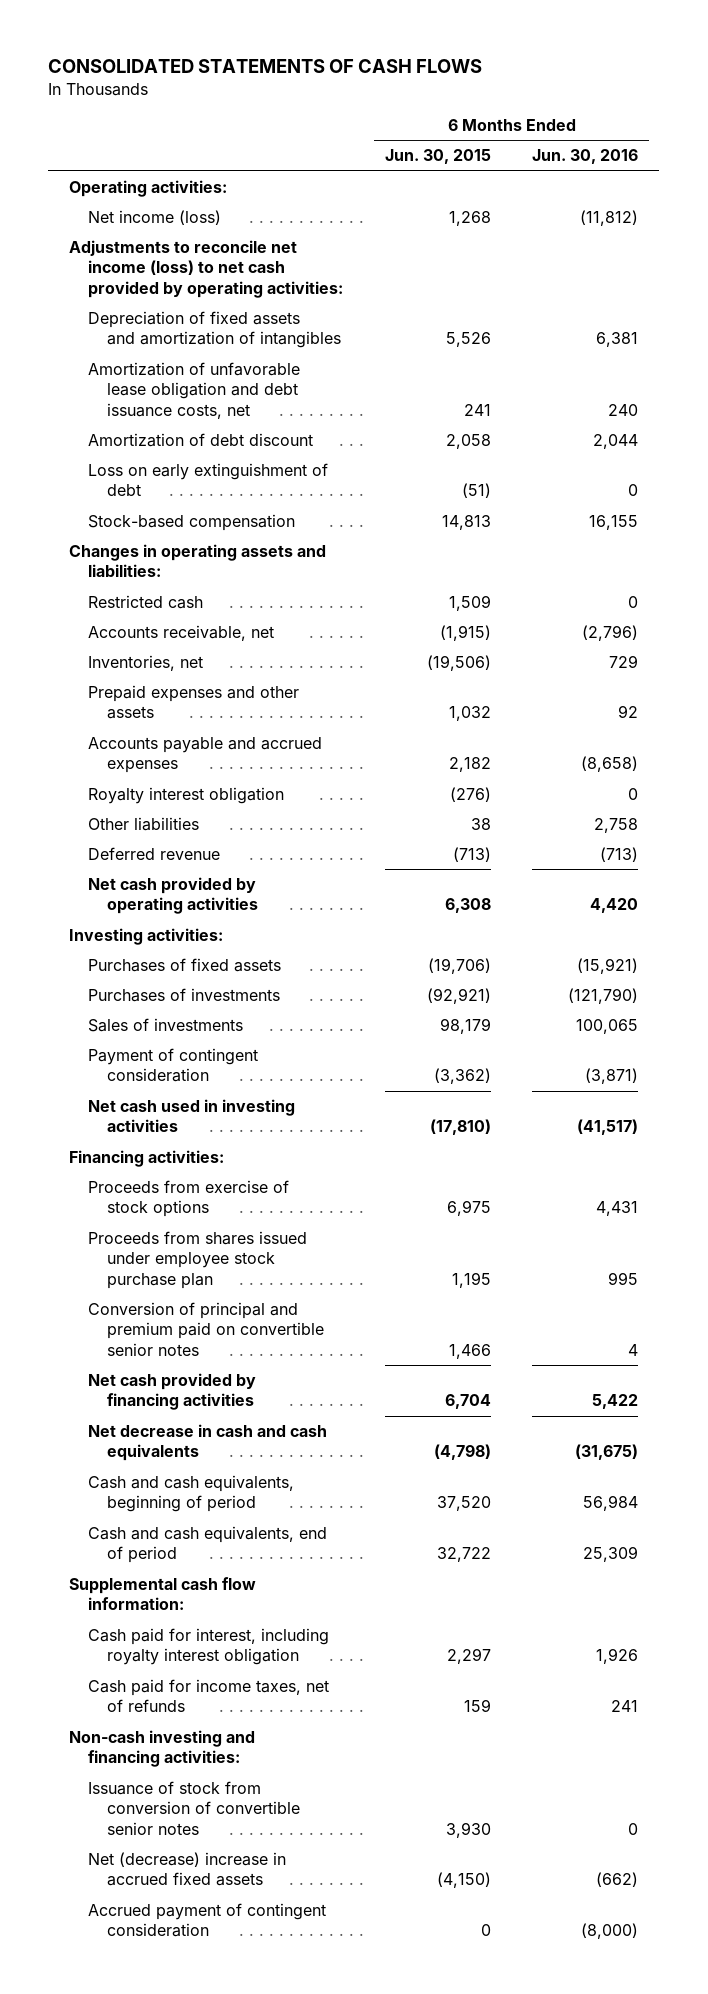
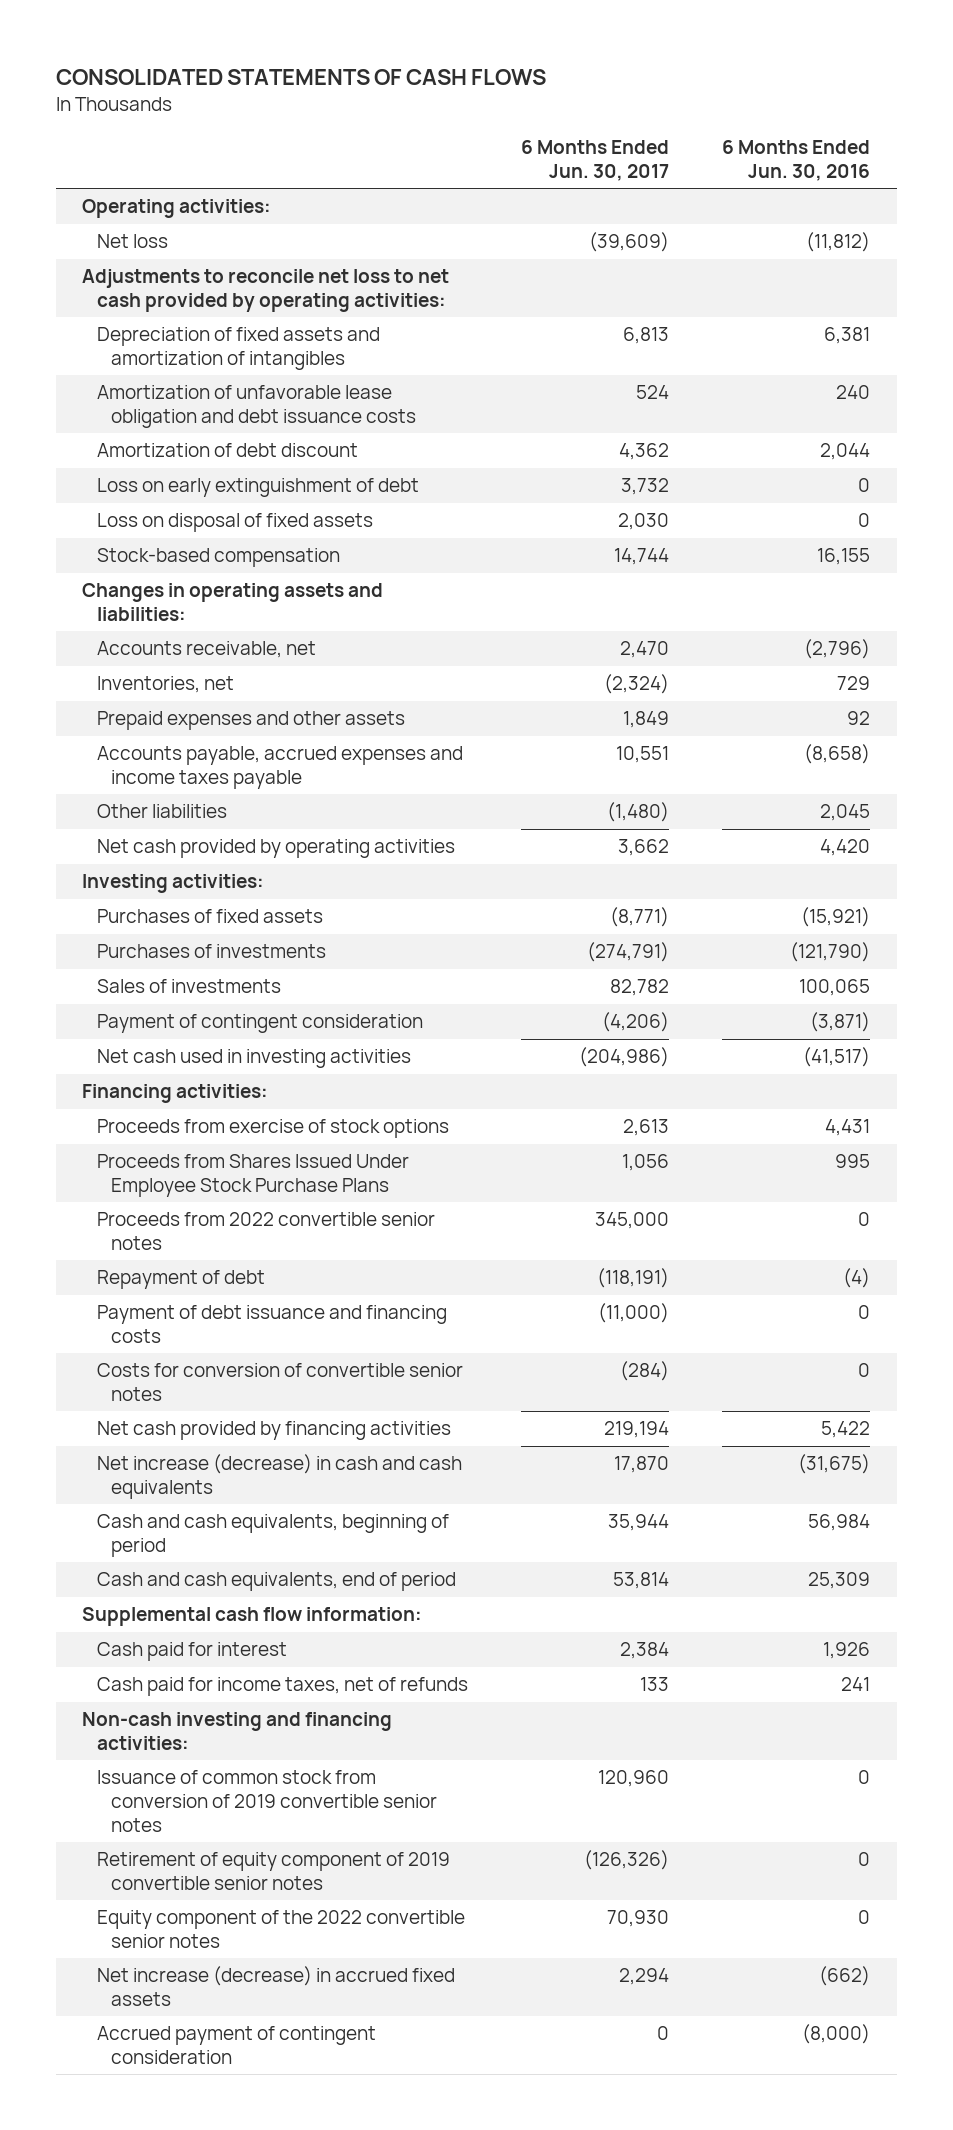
- | 6 Months Ended Jun. 30, 2015 | 6 Months Ended Jun. 30, 2016
+ | 6 Months Ended Jun. 30, 2017 | 6 Months Ended Jun. 30, 2016
- Net income (loss) | 1,268 | (11,812)
- Adjustments to reconcile net income (loss) to net cash provided by operating activities:
+ Net loss | (39,609) | (11,812)
+ Adjustments to reconcile net loss to net cash provided by operating activities:
- Amortization of unfavorable lease obligation and debt issuance costs, net | 241 | 240
+ Amortization of unfavorable lease obligation and debt issuance costs | 524 | 240
+ Loss on disposal of fixed assets | 2,030 | 0
- Restricted cash | 1,509 | 0
- Accounts payable and accrued expenses | 2,182 | (8,658)
- Royalty interest obligation | (276) | 0
- Other liabilities | 38 | 2,758
- Deferred revenue | (713) | (713)
+ Accounts payable, accrued expenses and income taxes payable | 10,551 | (8,658)
+ Other liabilities | (1,480) | 2,045
- Proceeds from shares issued under employee stock purchase plan | 1,195 | 995
- Conversion of principal and premium paid on convertible senior notes | 1,466 | 4
+ Proceeds from Shares Issued Under Employee Stock Purchase Plans | 1,056 | 995
+ Proceeds from 2022 convertible senior notes | 345,000 | 0
+ Repayment of debt | (118,191) | (4)
+ Payment of debt issuance and financing costs | (11,000) | 0
+ Costs for conversion of convertible senior notes | (284) | 0
- Net decrease in cash and cash equivalents | (4,798) | (31,675)
+ Net increase (decrease) in cash and cash equivalents | 17,870 | (31,675)
- Cash paid for interest, including royalty interest obligation | 2,297 | 1,926
+ Cash paid for interest | 2,384 | 1,926
- Issuance of stock from conversion of convertible senior notes | 3,930 | 0
- Net (decrease) increase in accrued fixed assets | (4,150) | (662)
+ Issuance of common stock from conversion of 2019 convertible senior notes | 120,960 | 0
+ Retirement of equity component of 2019 convertible senior notes | (126,326) | 0
+ Equity component of the 2022 convertible senior notes | 70,930 | 0
+ Net increase (decrease) in accrued fixed assets | 2,294 | (662)

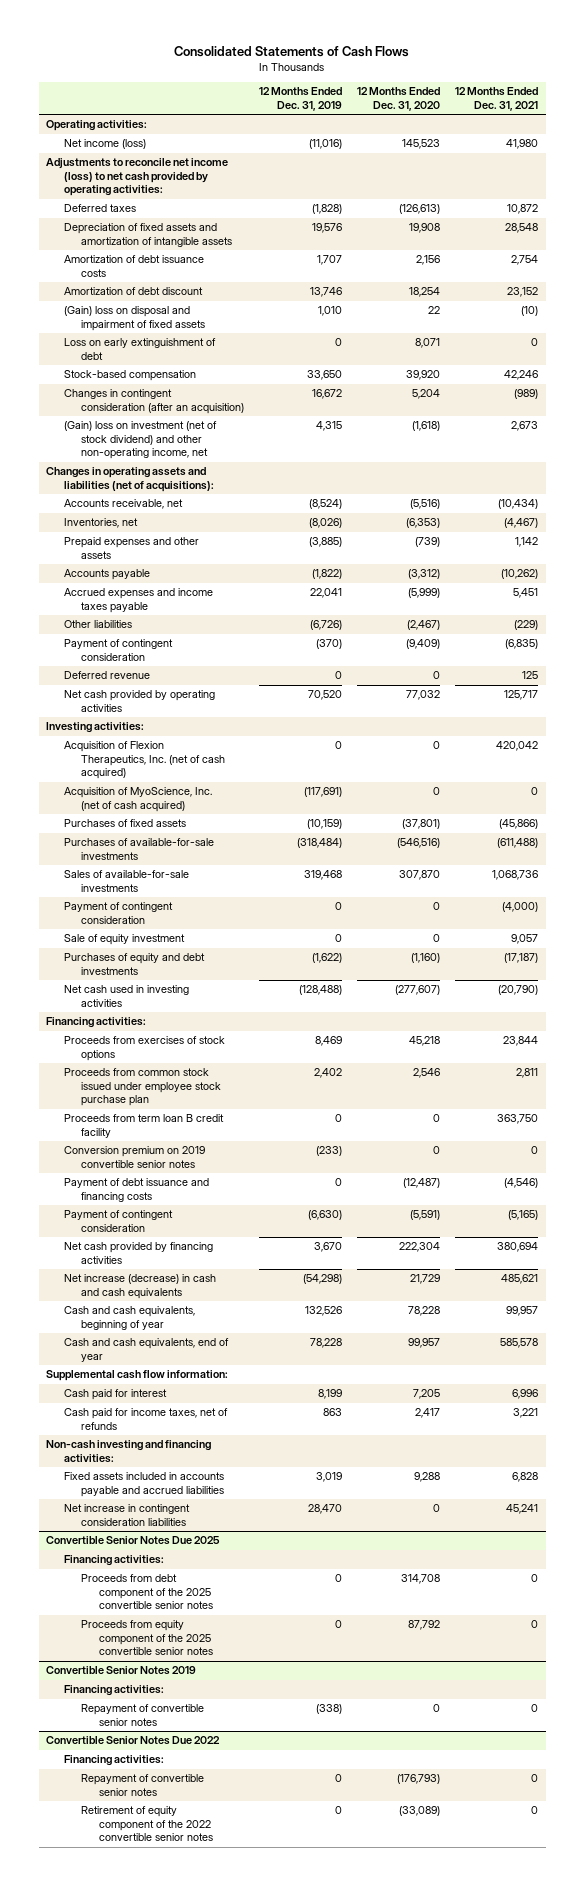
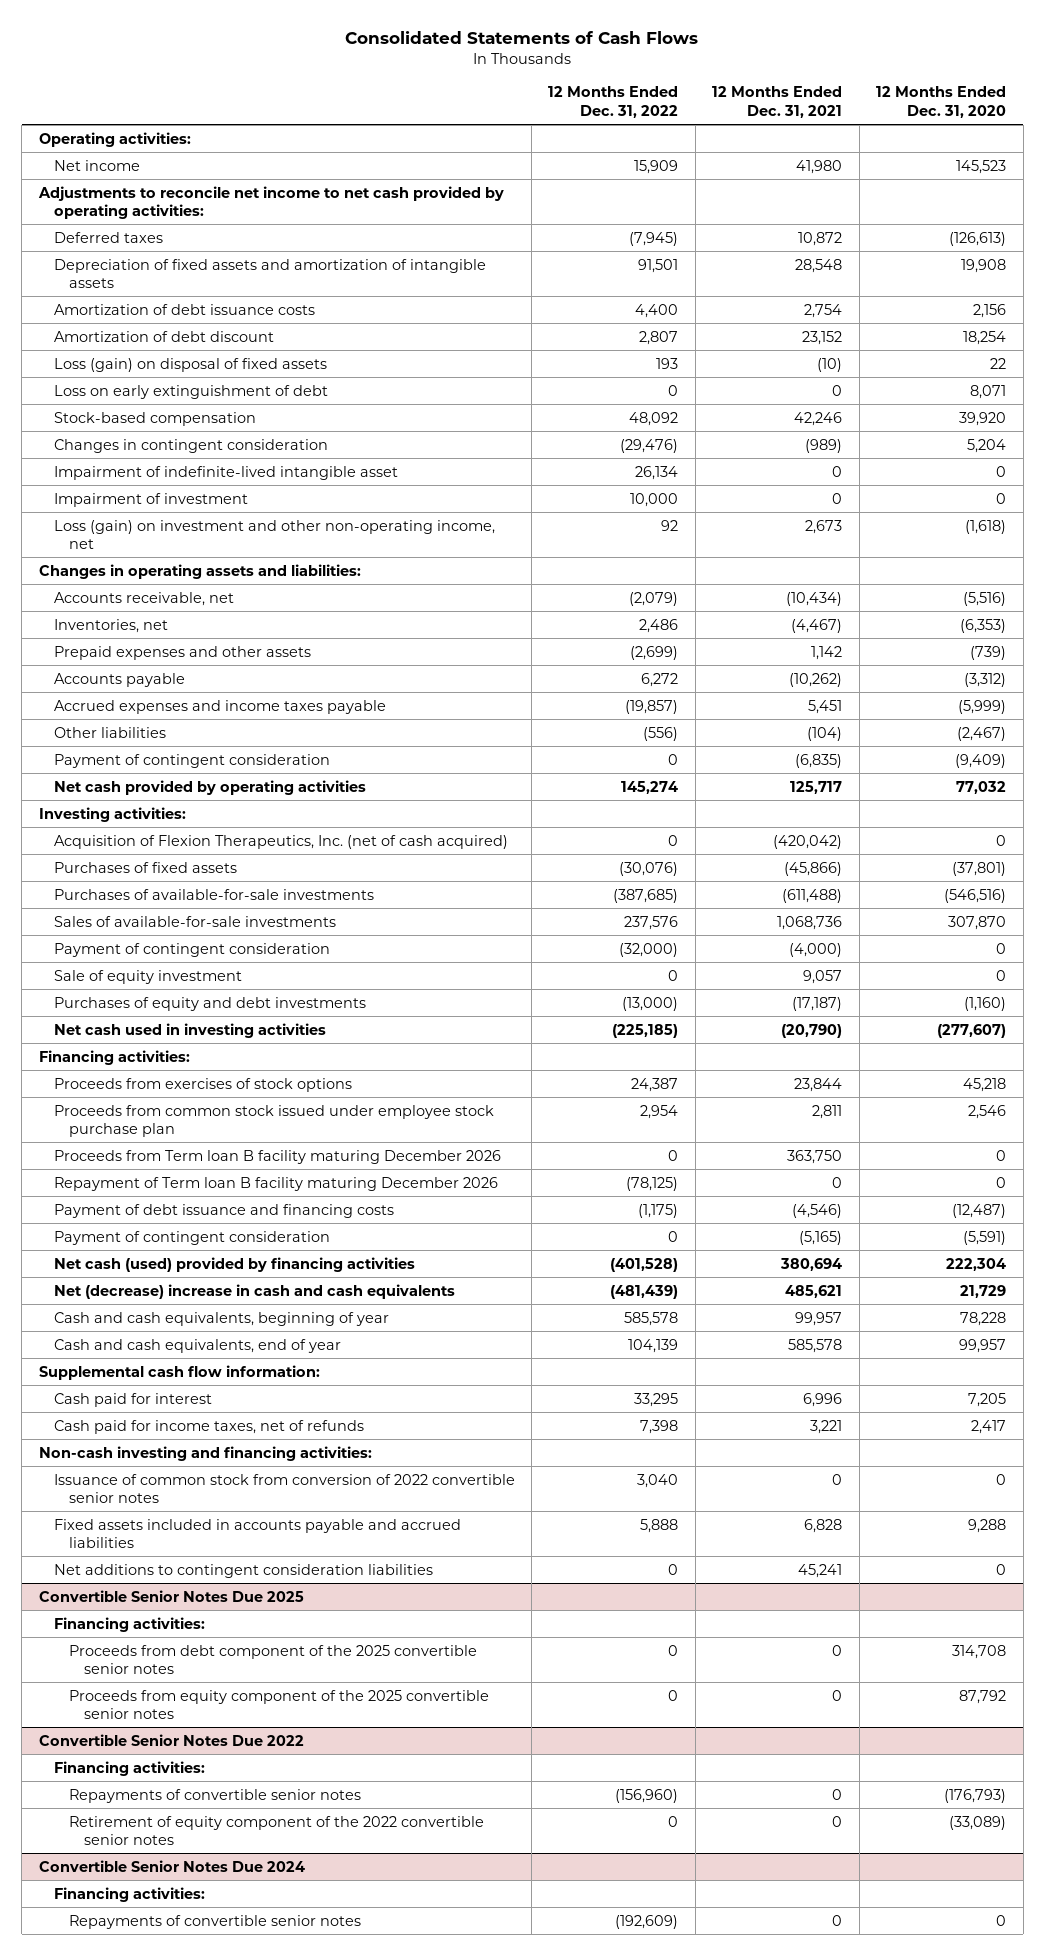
- | 12 Months Ended Dec. 31, 2019 | 12 Months Ended Dec. 31, 2020 | 12 Months Ended Dec. 31, 2021
+ | 12 Months Ended Dec. 31, 2022 | 12 Months Ended Dec. 31, 2021 | 12 Months Ended Dec. 31, 2020
- Net income (loss) | (11,016) | 145,523 | 41,980
- Adjustments to reconcile net income (loss) to net cash provided by operating activities:
+ Net income | 15,909 | 41,980 | 145,523
+ Adjustments to reconcile net income to net cash provided by operating activities:
- (Gain) loss on disposal and impairment of fixed assets | 1,010 | 22 | (10)
+ Loss (gain) on disposal of fixed assets | 193 | (10) | 22
- Changes in contingent consideration (after an acquisition) | 16,672 | 5,204 | (989)
- (Gain) loss on investment (net of stock dividend) and other non-operating income, net | 4,315 | (1,618) | 2,673
- Changes in operating assets and liabilities (net of acquisitions):
+ Changes in contingent consideration | (29,476) | (989) | 5,204
+ Impairment of indefinite-lived intangible asset | 26,134 | 0 | 0
+ Impairment of investment | 10,000 | 0 | 0
+ Loss (gain) on investment and other non-operating income, net | 92 | 2,673 | (1,618)
+ Changes in operating assets and liabilities:
- Other liabilities | (6,726) | (2,467) | (229)
+ Other liabilities | (556) | (104) | (2,467)
- Deferred revenue | 0 | 0 | 125
- Acquisition of Flexion Therapeutics, Inc. (net of cash acquired) | 0 | 0 | 420,042
- Acquisition of MyoScience, Inc. (net of cash acquired) | (117,691) | 0 | 0
+ Acquisition of Flexion Therapeutics, Inc. (net of cash acquired) | 0 | (420,042) | 0
- Proceeds from term loan B credit facility | 0 | 0 | 363,750
- Conversion premium on 2019 convertible senior notes | (233) | 0 | 0
+ Proceeds from Term loan B facility maturing December 2026 | 0 | 363,750 | 0
+ Repayment of Term loan B facility maturing December 2026 | (78,125) | 0 | 0
- Net cash provided by financing activities | 3,670 | 222,304 | 380,694
- Net increase (decrease) in cash and cash equivalents | (54,298) | 21,729 | 485,621
+ Net cash (used) provided by financing activities | (401,528) | 380,694 | 222,304
+ Net (decrease) increase in cash and cash equivalents | (481,439) | 485,621 | 21,729
+ Issuance of common stock from conversion of 2022 convertible senior notes | 3,040 | 0 | 0
- Net increase in contingent consideration liabilities | 28,470 | 0 | 45,241
+ Net additions to contingent consideration liabilities | 0 | 45,241 | 0
- Convertible Senior Notes 2019
- Financing activities:
- Repayment of convertible senior notes | (338) | 0 | 0
@ Convertible Senior Notes Due 2022
- Repayment of convertible senior notes | 0 | (176,793) | 0
+ Repayments of convertible senior notes | (156,960) | 0 | (176,793)
+ Convertible Senior Notes Due 2024
+ Financing activities:
+ Repayments of convertible senior notes | (192,609) | 0 | 0

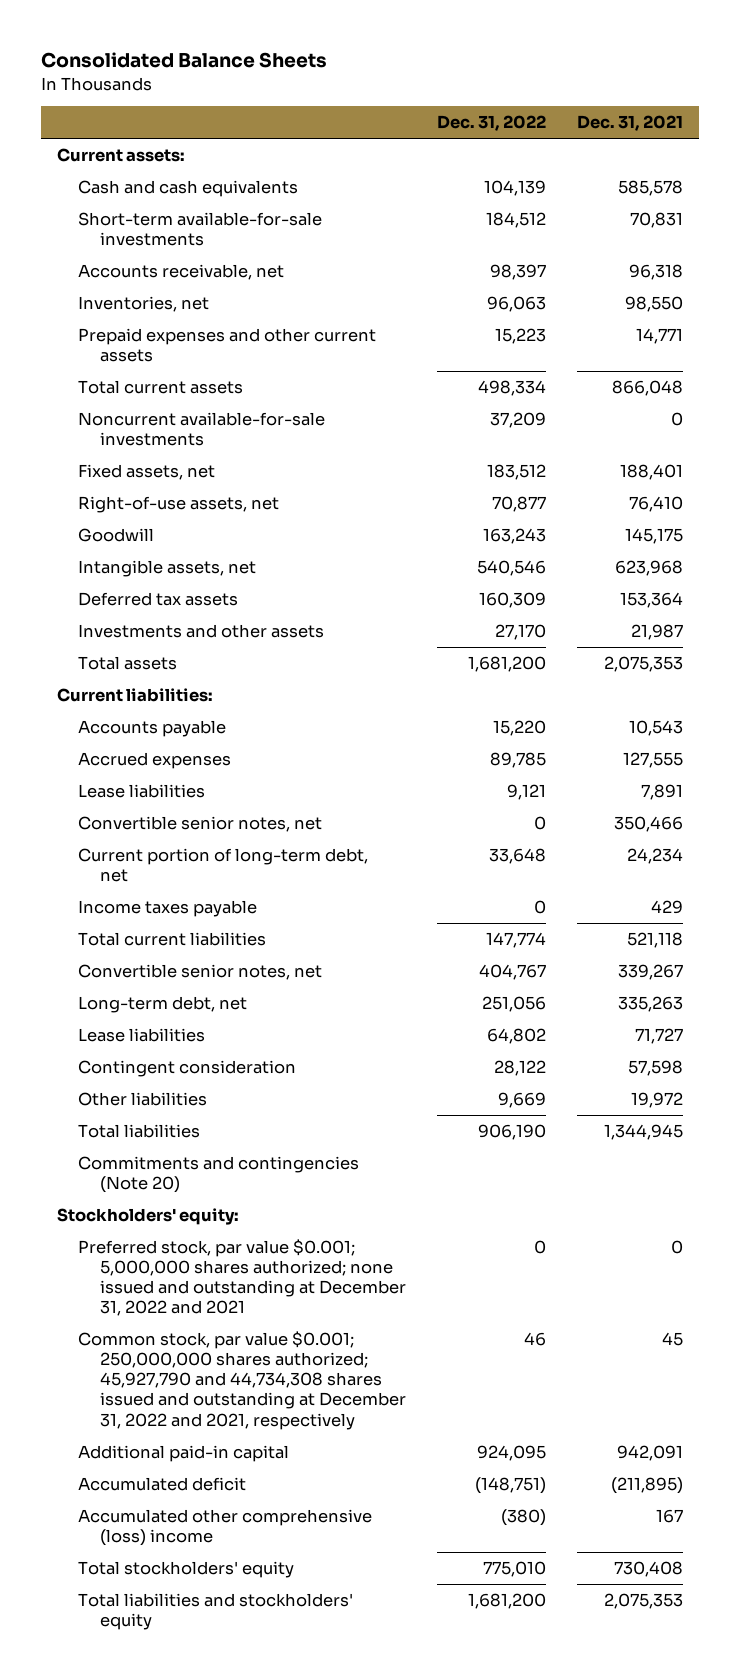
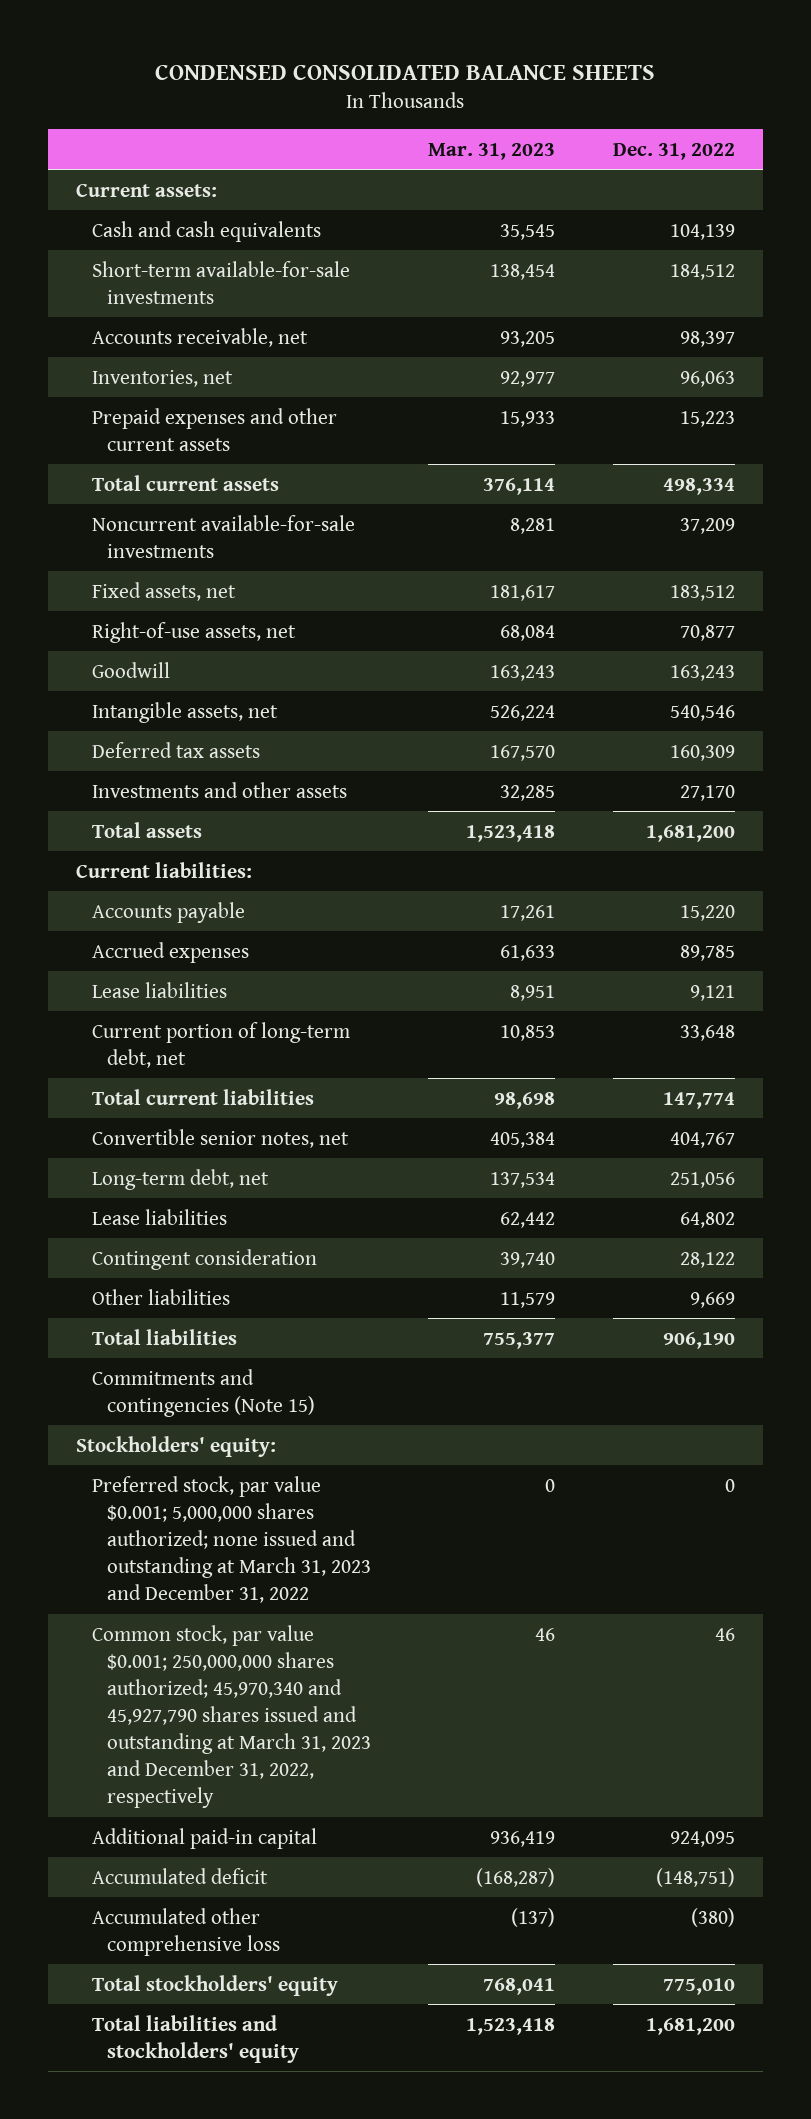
- Consolidated Balance Sheets
+ CONDENSED CONSOLIDATED BALANCE SHEETS
- | Dec. 31, 2022 | Dec. 31, 2021
+ | Mar. 31, 2023 | Dec. 31, 2022
- Convertible senior notes, net | 0 | 350,466
- Income taxes payable | 0 | 429
- Commitments and contingencies (Note 20)
+ Commitments and contingencies (Note 15)
- Preferred stock, par value $0.001; 5,000,000 shares authorized; none issued and outstanding at December 31, 2022 and 2021 | 0 | 0
- Common stock, par value $0.001; 250,000,000 shares authorized; 45,927,790 and 44,734,308 shares issued and outstanding at December 31, 2022 and 2021, respectively | 46 | 45
+ Preferred stock, par value $0.001; 5,000,000 shares authorized; none issued and outstanding at March 31, 2023 and December 31, 2022 | 0 | 0
+ Common stock, par value $0.001; 250,000,000 shares authorized; 45,970,340 and 45,927,790 shares issued and outstanding at March 31, 2023 and December 31, 2022, respectively | 46 | 46
- Accumulated other comprehensive (loss) income | (380) | 167
+ Accumulated other comprehensive loss | (137) | (380)

